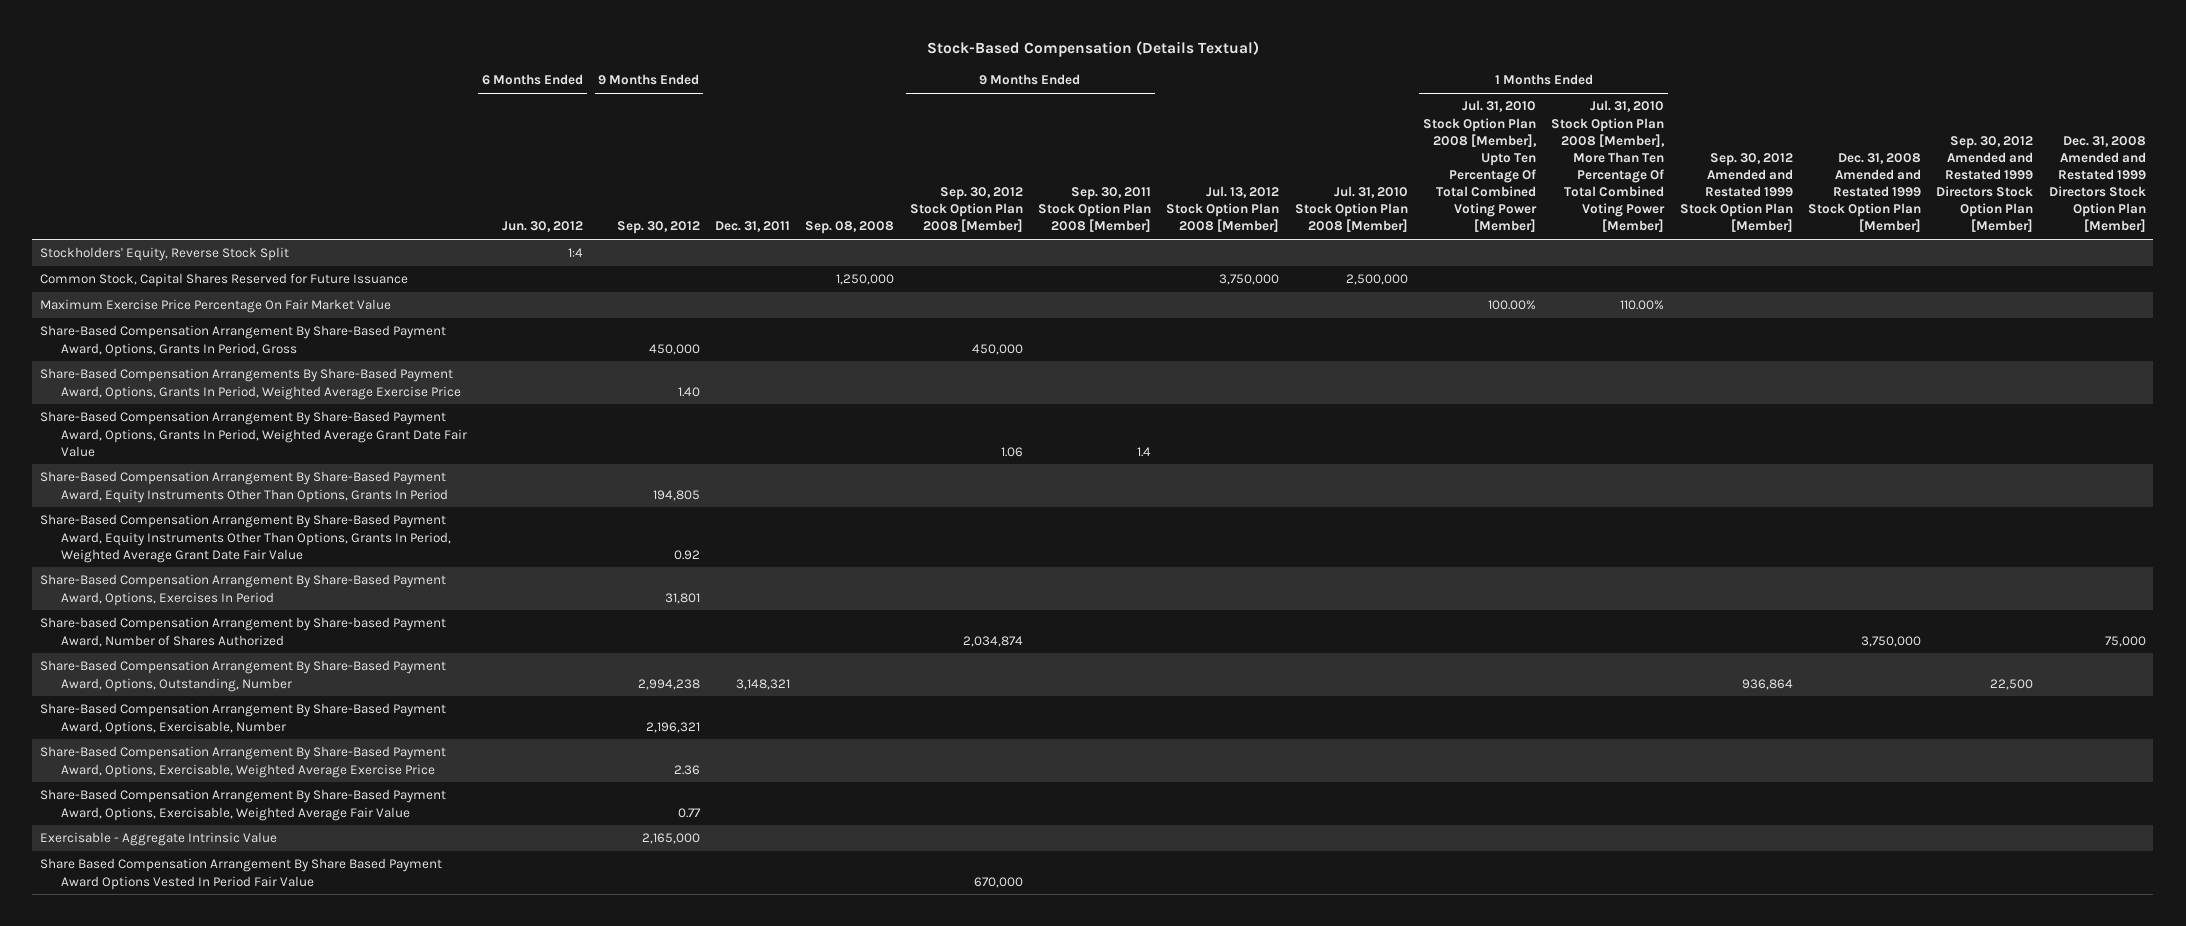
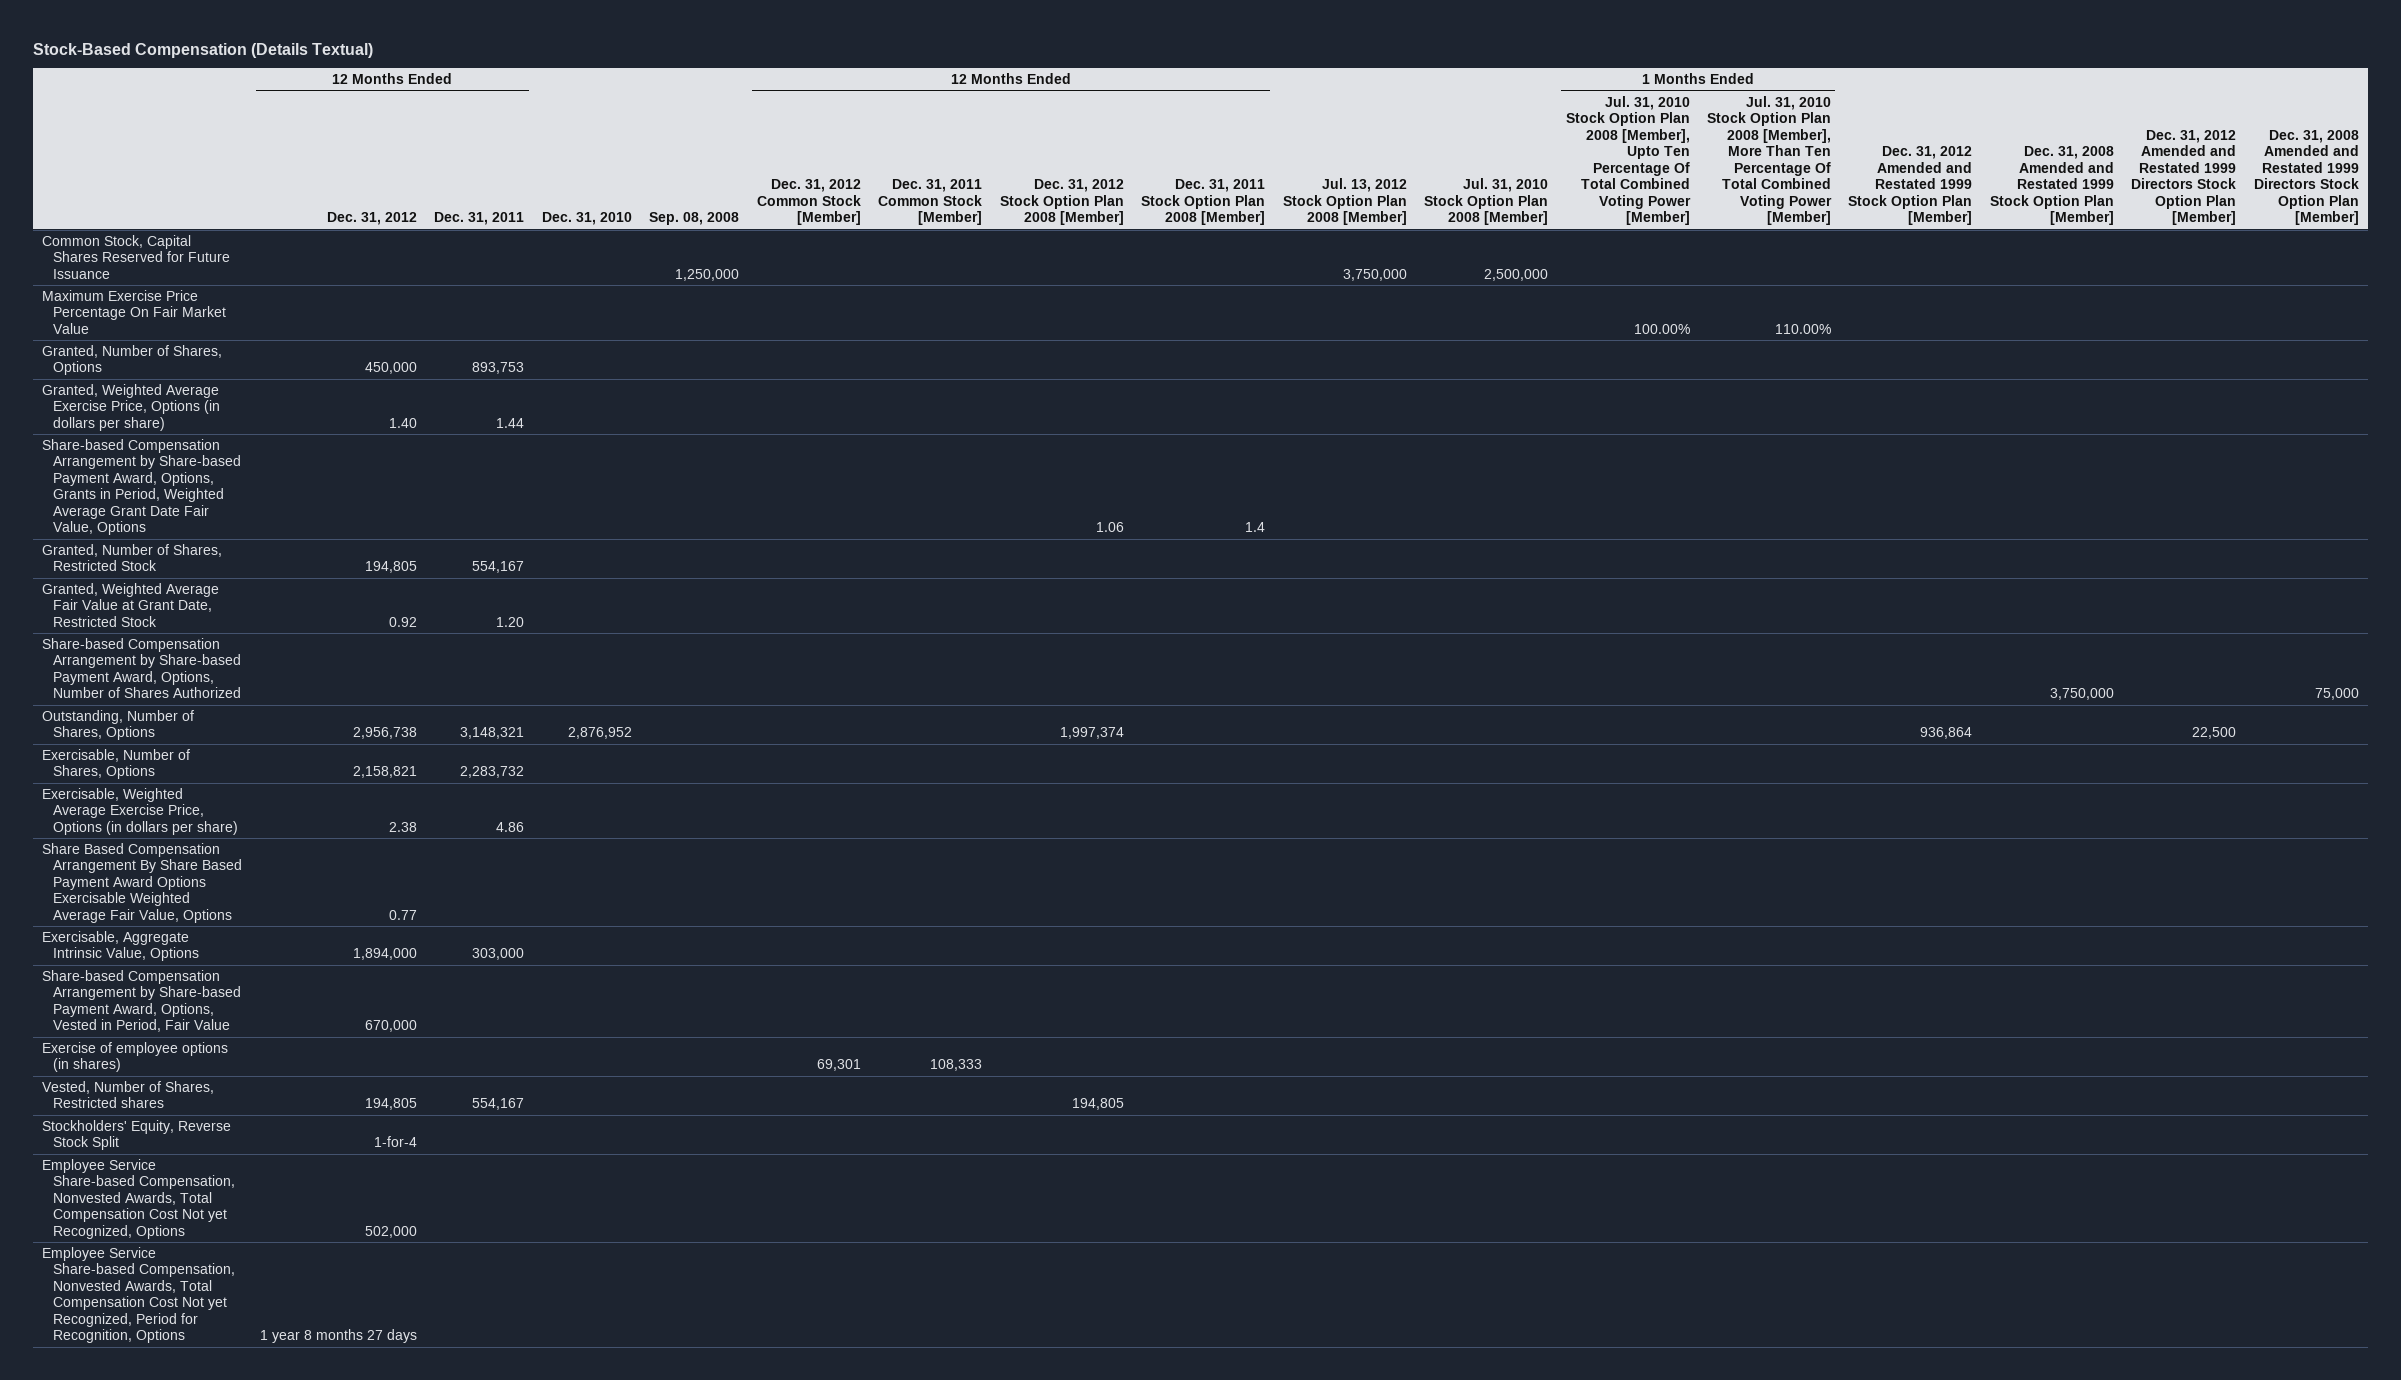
- | 6 Months Ended Jun. 30, 2012 | 9 Months Ended Sep. 30, 2012 | Dec. 31, 2011 | Sep. 08, 2008 | 9 Months Ended Sep. 30, 2012 Stock Option Plan 2008 [Member] | 9 Months Ended Sep. 30, 2011 Stock Option Plan 2008 [Member] | Jul. 13, 2012 Stock Option Plan 2008 [Member] | Jul. 31, 2010 Stock Option Plan 2008 [Member] | 1 Months Ended Jul. 31, 2010 Stock Option Plan 2008 [Member], Upto Ten Percentage Of Total Combined Voting Power [Member] | 1 Months Ended Jul. 31, 2010 Stock Option Plan 2008 [Member], More Than Ten Percentage Of Total Combined Voting Power [Member] | Sep. 30, 2012 Amended and Restated 1999 Stock Option Plan [Member] | Dec. 31, 2008 Amended and Restated 1999 Stock Option Plan [Member] | Sep. 30, 2012 Amended and Restated 1999 Directors Stock Option Plan [Member] | Dec. 31, 2008 Amended and Restated 1999 Directors Stock Option Plan [Member]
+ | 12 Months Ended Dec. 31, 2012 | 12 Months Ended Dec. 31, 2011 | Dec. 31, 2010 | Sep. 08, 2008 | 12 Months Ended Dec. 31, 2012 Common Stock [Member] | 12 Months Ended Dec. 31, 2011 Common Stock [Member] | 12 Months Ended Dec. 31, 2012 Stock Option Plan 2008 [Member] | 12 Months Ended Dec. 31, 2011 Stock Option Plan 2008 [Member] | Jul. 13, 2012 Stock Option Plan 2008 [Member] | Jul. 31, 2010 Stock Option Plan 2008 [Member] | 1 Months Ended Jul. 31, 2010 Stock Option Plan 2008 [Member], Upto Ten Percentage Of Total Combined Voting Power [Member] | 1 Months Ended Jul. 31, 2010 Stock Option Plan 2008 [Member], More Than Ten Percentage Of Total Combined Voting Power [Member] | Dec. 31, 2012 Amended and Restated 1999 Stock Option Plan [Member] | Dec. 31, 2008 Amended and Restated 1999 Stock Option Plan [Member] | Dec. 31, 2012 Amended and Restated 1999 Directors Stock Option Plan [Member] | Dec. 31, 2008 Amended and Restated 1999 Directors Stock Option Plan [Member]
- Share-Based Compensation Arrangement By Share-Based Payment Award, Options, Grants In Period, Gross | | 450,000 | | | 450,000 | | | | | | | | |
- Share-Based Compensation Arrangements By Share-Based Payment Award, Options, Grants In Period, Weighted Average Exercise Price | | 1.40 | | | | | | | | | | | |
- Share-Based Compensation Arrangement By Share-Based Payment Award, Options, Grants In Period, Weighted Average Grant Date Fair Value | | | | | 1.06 | 1.4 | | | | | | | |
- Share-Based Compensation Arrangement By Share-Based Payment Award, Equity Instruments Other Than Options, Grants In Period | | 194,805 | | | | | | | | | | | |
- Share-Based Compensation Arrangement By Share-Based Payment Award, Equity Instruments Other Than Options, Grants In Period, Weighted Average Grant Date Fair Value | | 0.92 | | | | | | | | | | | |
- Share-Based Compensation Arrangement By Share-Based Payment Award, Options, Exercises In Period | | 31,801 | | | | | | | | | | | |
- Share-based Compensation Arrangement by Share-based Payment Award, Number of Shares Authorized | | | | | 2,034,874 | | | | | | | 3,750,000 | | 75,000
- Share-Based Compensation Arrangement By Share-Based Payment Award, Options, Outstanding, Number | | 2,994,238 | 3,148,321 | | | | | | | | 936,864 | | 22,500 |
- Share-Based Compensation Arrangement By Share-Based Payment Award, Options, Exercisable, Number | | 2,196,321 | | | | | | | | | | | |
- Share-Based Compensation Arrangement By Share-Based Payment Award, Options, Exercisable, Weighted Average Exercise Price | | 2.36 | | | | | | | | | | | |
- Share-Based Compensation Arrangement By Share-Based Payment Award, Options, Exercisable, Weighted Average Fair Value | | 0.77 | | | | | | | | | | | |
- Exercisable - Aggregate Intrinsic Value | | 2,165,000 | | | | | | | | | | | |
- Share Based Compensation Arrangement By Share Based Payment Award Options Vested In Period Fair Value | | | | | 670,000 | | | | | | | | |
+ Granted, Number of Shares, Options | 450,000 | 893,753 | | | | | | | | | | | | | |
+ Granted, Weighted Average Exercise Price, Options (in dollars per share) | 1.40 | 1.44 | | | | | | | | | | | | | |
+ Share-based Compensation Arrangement by Share-based Payment Award, Options, Grants in Period, Weighted Average Grant Date Fair Value, Options | | | | | | | 1.06 | 1.4 | | | | | | | |
+ Granted, Number of Shares, Restricted Stock | 194,805 | 554,167 | | | | | | | | | | | | | |
+ Granted, Weighted Average Fair Value at Grant Date, Restricted Stock | 0.92 | 1.20 | | | | | | | | | | | | | |
+ Share-based Compensation Arrangement by Share-based Payment Award, Options, Number of Shares Authorized | | | | | | | | | | | | | | 3,750,000 | | 75,000
+ Outstanding, Number of Shares, Options | 2,956,738 | 3,148,321 | 2,876,952 | | | | 1,997,374 | | | | | | 936,864 | | 22,500 |
+ Exercisable, Number of Shares, Options | 2,158,821 | 2,283,732 | | | | | | | | | | | | | |
+ Exercisable, Weighted Average Exercise Price, Options (in dollars per share) | 2.38 | 4.86 | | | | | | | | | | | | | |
+ Share Based Compensation Arrangement By Share Based Payment Award Options Exercisable Weighted Average Fair Value, Options | 0.77 | | | | | | | | | | | | | | |
+ Exercisable, Aggregate Intrinsic Value, Options | 1,894,000 | 303,000 | | | | | | | | | | | | | |
+ Share-based Compensation Arrangement by Share-based Payment Award, Options, Vested in Period, Fair Value | 670,000 | | | | | | | | | | | | | | |
+ Exercise of employee options (in shares) | | | | | 69,301 | 108,333 | | | | | | | | | |
+ Vested, Number of Shares, Restricted shares | 194,805 | 554,167 | | | | | 194,805 | | | | | | | | |
moved down: Stockholders' Equity, Reverse Stock Split | 1-for-4 | | | | | | | | | | | | | | |
+ Employee Service Share-based Compensation, Nonvested Awards, Total Compensation Cost Not yet Recognized, Options | 502,000 | | | | | | | | | | | | | | |
+ Employee Service Share-based Compensation, Nonvested Awards, Total Compensation Cost Not yet Recognized, Period for Recognition, Options | 1 year 8 months 27 days | | | | | | | | | | | | | | |

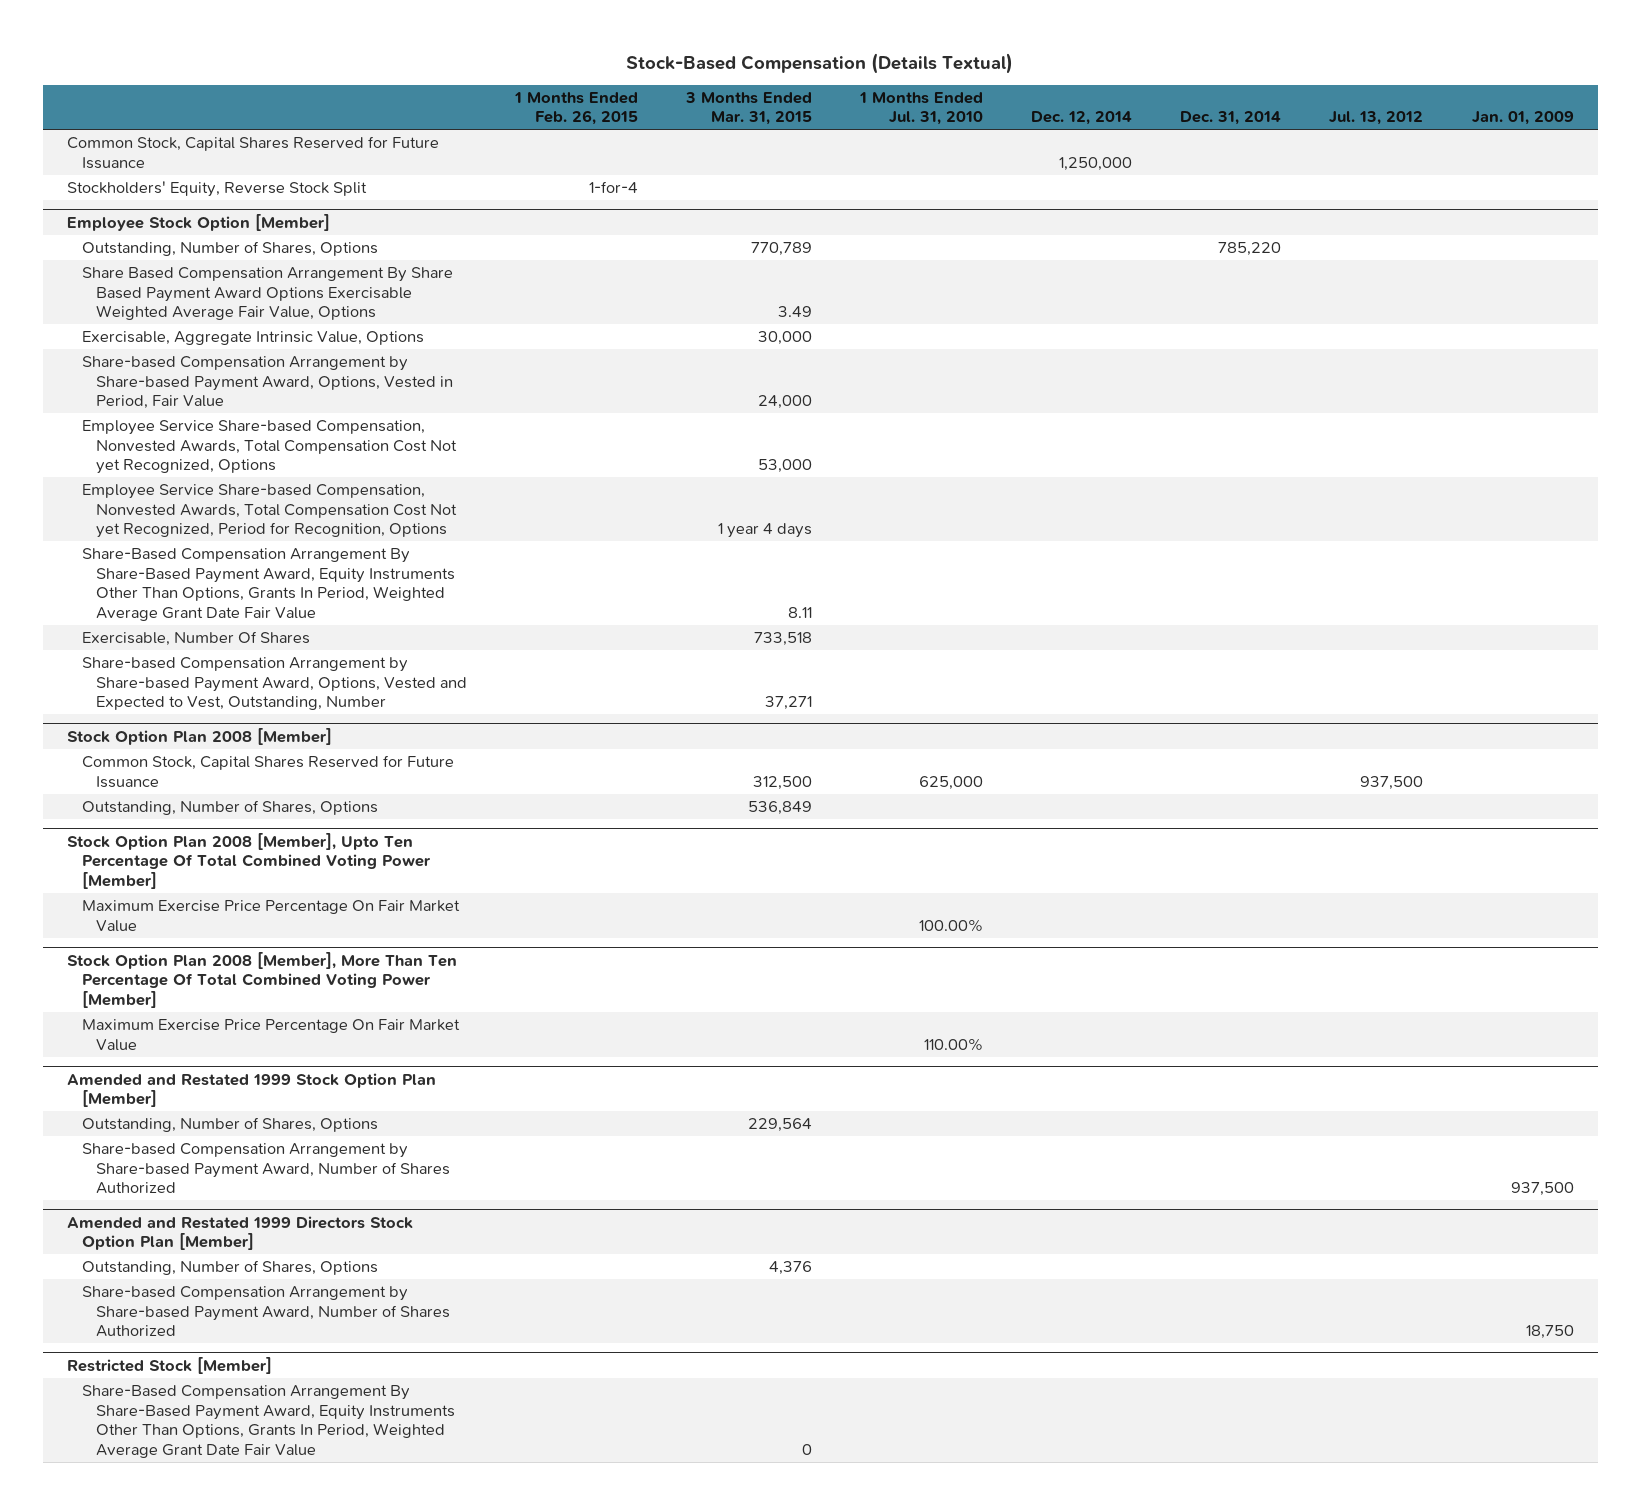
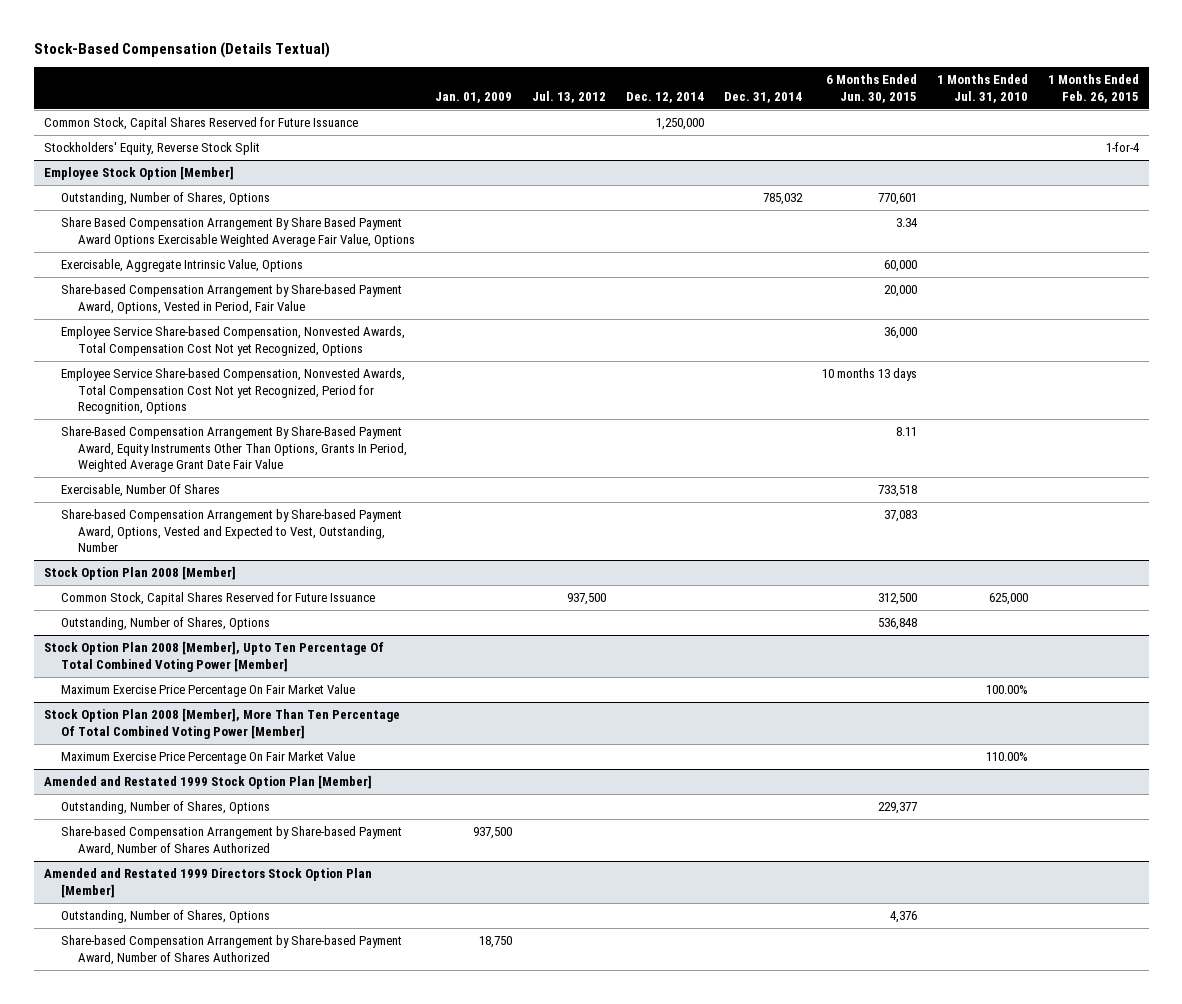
- | 1 Months Ended Feb. 26, 2015 | 3 Months Ended Mar. 31, 2015 | 1 Months Ended Jul. 31, 2010 | Dec. 12, 2014 | Dec. 31, 2014 | Jul. 13, 2012 | Jan. 01, 2009
+ | Jan. 01, 2009 | Jul. 13, 2012 | Dec. 12, 2014 | Dec. 31, 2014 | 6 Months Ended Jun. 30, 2015 | 1 Months Ended Jul. 31, 2010 | 1 Months Ended Feb. 26, 2015
@ Employee Stock Option [Member]
- Outstanding, Number of Shares, Options | | 770,789 | | | 785,220 | |
+ Outstanding, Number of Shares, Options | | | | 785,032 | 770,601 | |
- Restricted Stock [Member]
- Share-Based Compensation Arrangement By Share-Based Payment Award, Equity Instruments Other Than Options, Grants In Period, Weighted Average Grant Date Fair Value | | 0 | | | | |

